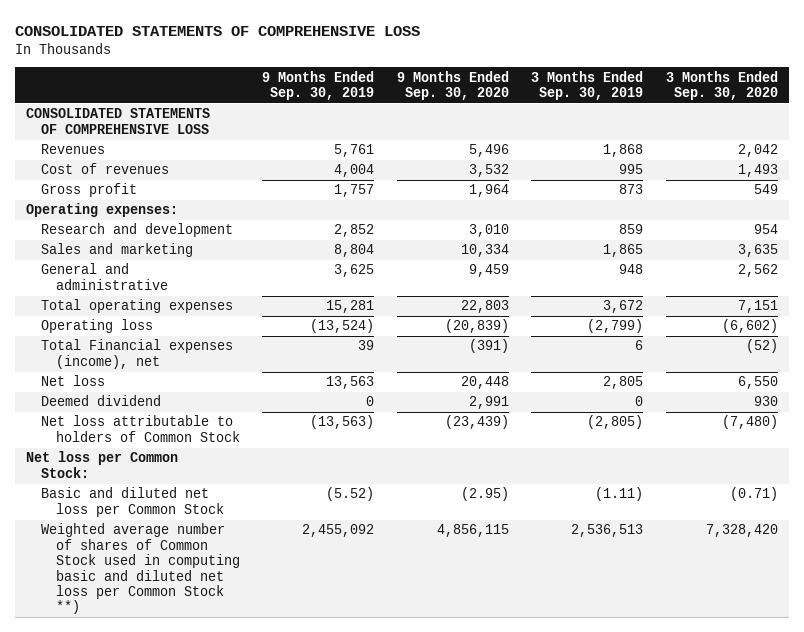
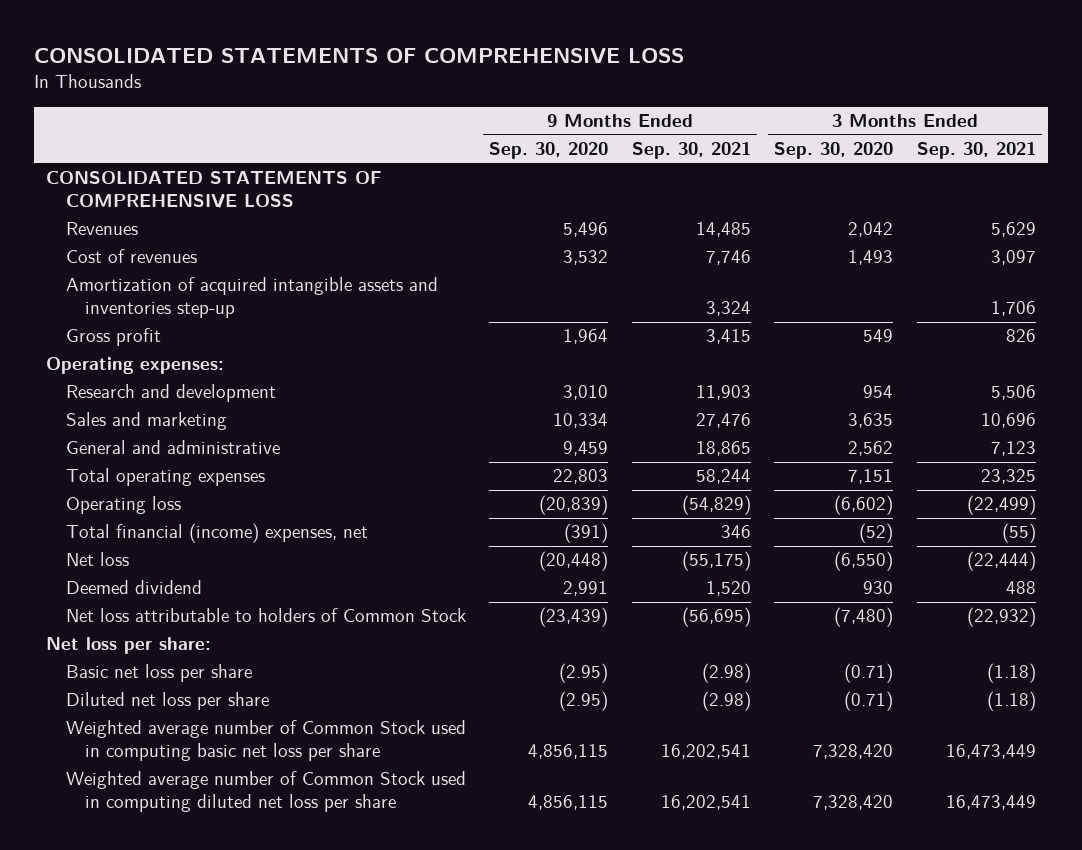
- | 9 Months Ended Sep. 30, 2019 | 9 Months Ended Sep. 30, 2020 | 3 Months Ended Sep. 30, 2019 | 3 Months Ended Sep. 30, 2020
+ | 9 Months Ended Sep. 30, 2020 | 9 Months Ended Sep. 30, 2021 | 3 Months Ended Sep. 30, 2020 | 3 Months Ended Sep. 30, 2021
+ Amortization of acquired intangible assets and inventories step-up | | 3,324 | | 1,706
- Total Financial expenses (income), net | 39 | (391) | 6 | (52)
- Net loss | 13,563 | 20,448 | 2,805 | 6,550
+ Total financial (income) expenses, net | (391) | 346 | (52) | (55)
+ Net loss | (20,448) | (55,175) | (6,550) | (22,444)
- Net loss per Common Stock:
- Basic and diluted net loss per Common Stock | (5.52) | (2.95) | (1.11) | (0.71)
- Weighted average number of shares of Common Stock used in computing basic and diluted net loss per Common Stock **) | 2,455,092 | 4,856,115 | 2,536,513 | 7,328,420
+ Net loss per share:
+ Basic net loss per share | (2.95) | (2.98) | (0.71) | (1.18)
+ Diluted net loss per share | (2.95) | (2.98) | (0.71) | (1.18)
+ Weighted average number of Common Stock used in computing basic net loss per share | 4,856,115 | 16,202,541 | 7,328,420 | 16,473,449
+ Weighted average number of Common Stock used in computing diluted net loss per share | 4,856,115 | 16,202,541 | 7,328,420 | 16,473,449

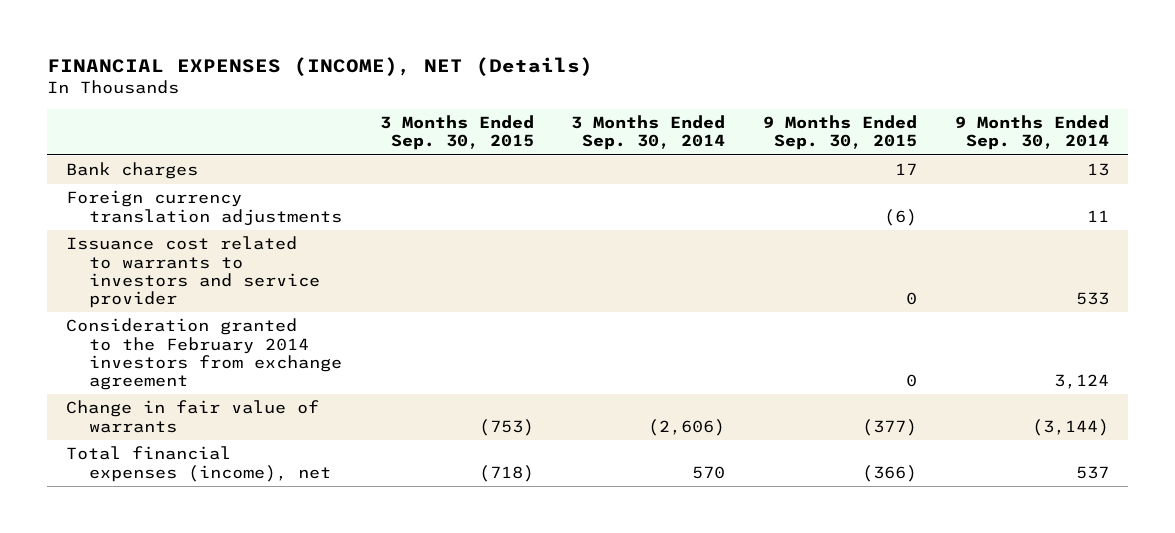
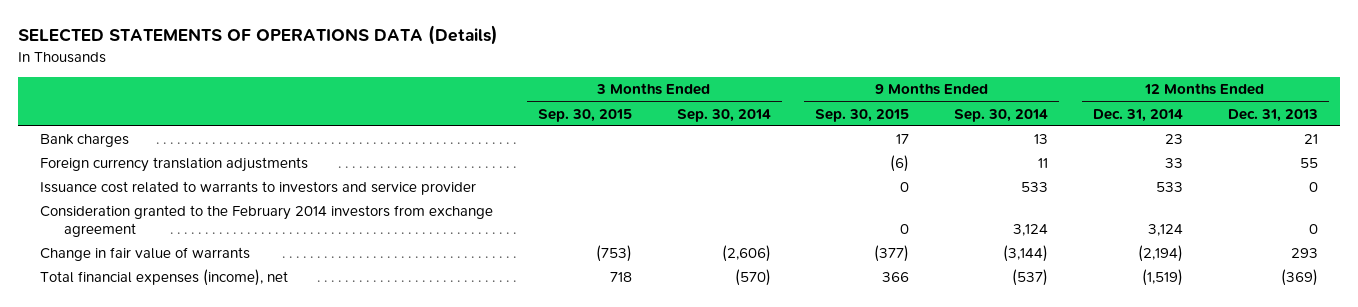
- FINANCIAL EXPENSES (INCOME), NET (Details)
+ SELECTED STATEMENTS OF OPERATIONS DATA (Details)
- | 3 Months Ended Sep. 30, 2015 | 3 Months Ended Sep. 30, 2014 | 9 Months Ended Sep. 30, 2015 | 9 Months Ended Sep. 30, 2014
+ | 3 Months Ended Sep. 30, 2015 | 3 Months Ended Sep. 30, 2014 | 9 Months Ended Sep. 30, 2015 | 9 Months Ended Sep. 30, 2014 | 12 Months Ended Dec. 31, 2014 | 12 Months Ended Dec. 31, 2013
- Total financial expenses (income), net | (718) | 570 | (366) | 537
+ Total financial expenses (income), net | 718 | (570) | 366 | (537) | (1,519) | (369)

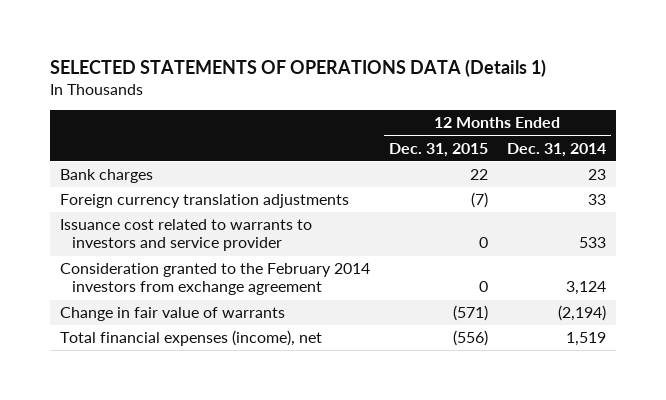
- SELECTED STATEMENTS OF OPERATIONS DATA (Details)
+ SELECTED STATEMENTS OF OPERATIONS DATA (Details 1)
- | 3 Months Ended Sep. 30, 2015 | 3 Months Ended Sep. 30, 2014 | 9 Months Ended Sep. 30, 2015 | 9 Months Ended Sep. 30, 2014 | 12 Months Ended Dec. 31, 2014 | 12 Months Ended Dec. 31, 2013
+ | 12 Months Ended Dec. 31, 2015 | 12 Months Ended Dec. 31, 2014
- Total financial expenses (income), net | 718 | (570) | 366 | (537) | (1,519) | (369)
+ Total financial expenses (income), net | (556) | 1,519

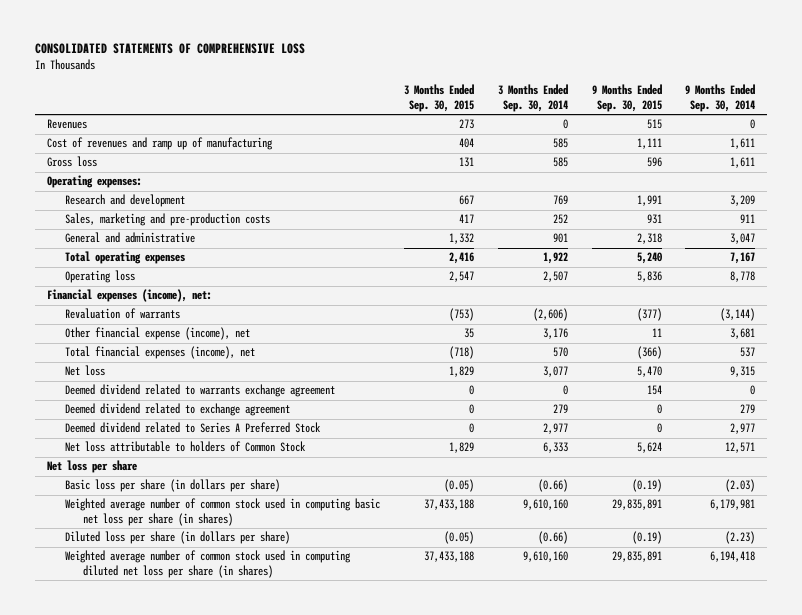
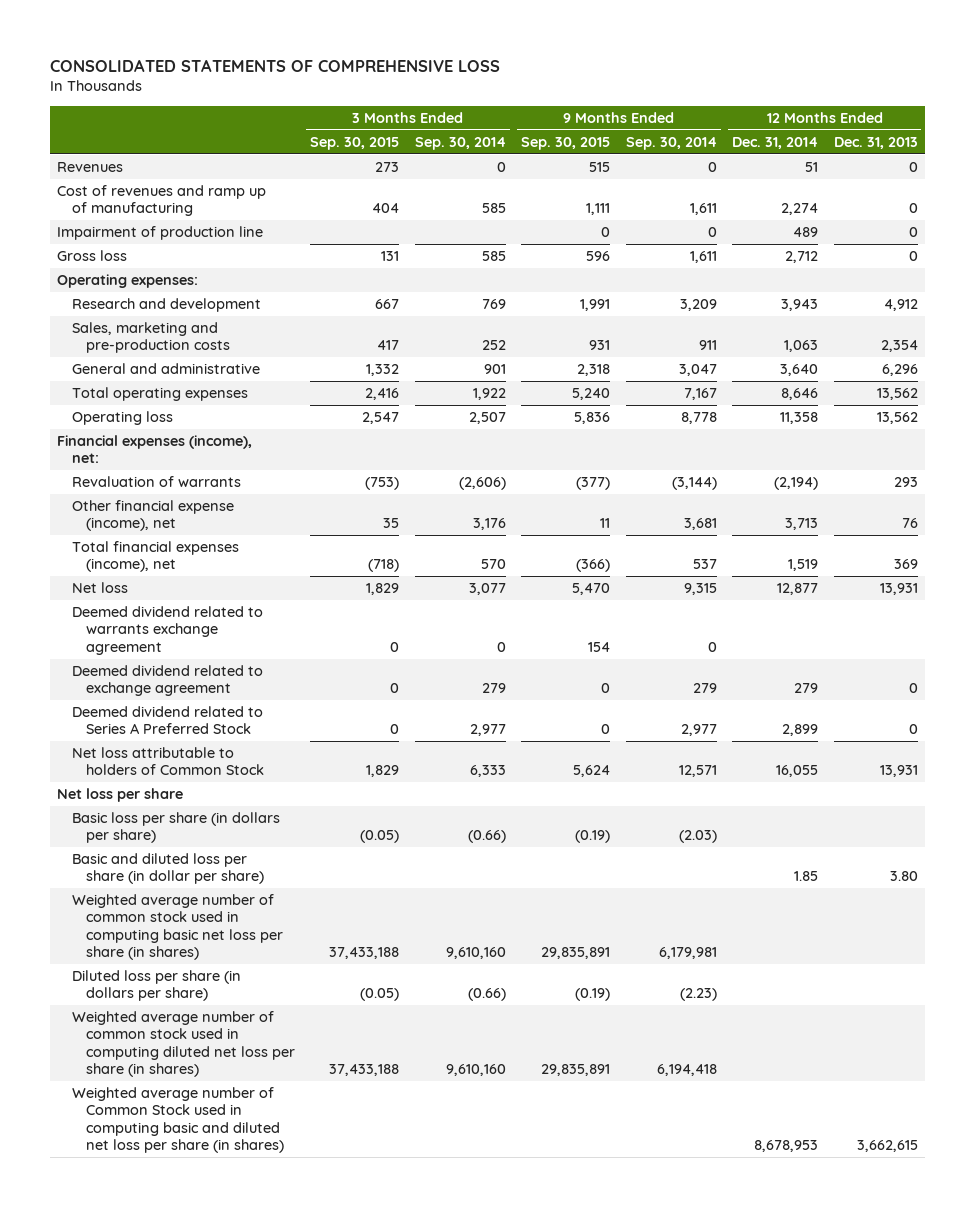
- | 3 Months Ended Sep. 30, 2015 | 3 Months Ended Sep. 30, 2014 | 9 Months Ended Sep. 30, 2015 | 9 Months Ended Sep. 30, 2014
+ | 3 Months Ended Sep. 30, 2015 | 3 Months Ended Sep. 30, 2014 | 9 Months Ended Sep. 30, 2015 | 9 Months Ended Sep. 30, 2014 | 12 Months Ended Dec. 31, 2014 | 12 Months Ended Dec. 31, 2013
+ Impairment of production line | | | 0 | 0 | 489 | 0
+ Basic and diluted loss per share (in dollar per share) | | | | | 1.85 | 3.80
+ Weighted average number of Common Stock used in computing basic and diluted net loss per share (in shares) | | | | | 8,678,953 | 3,662,615

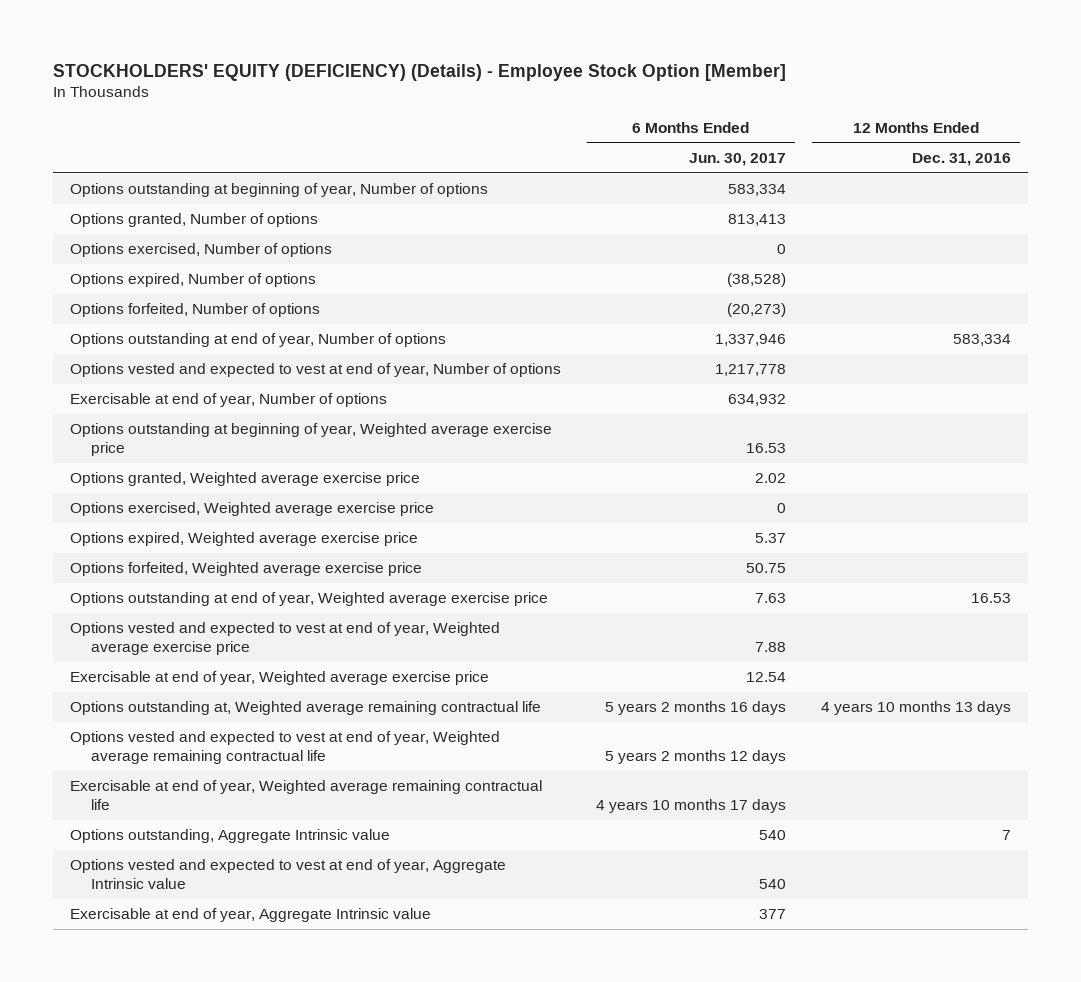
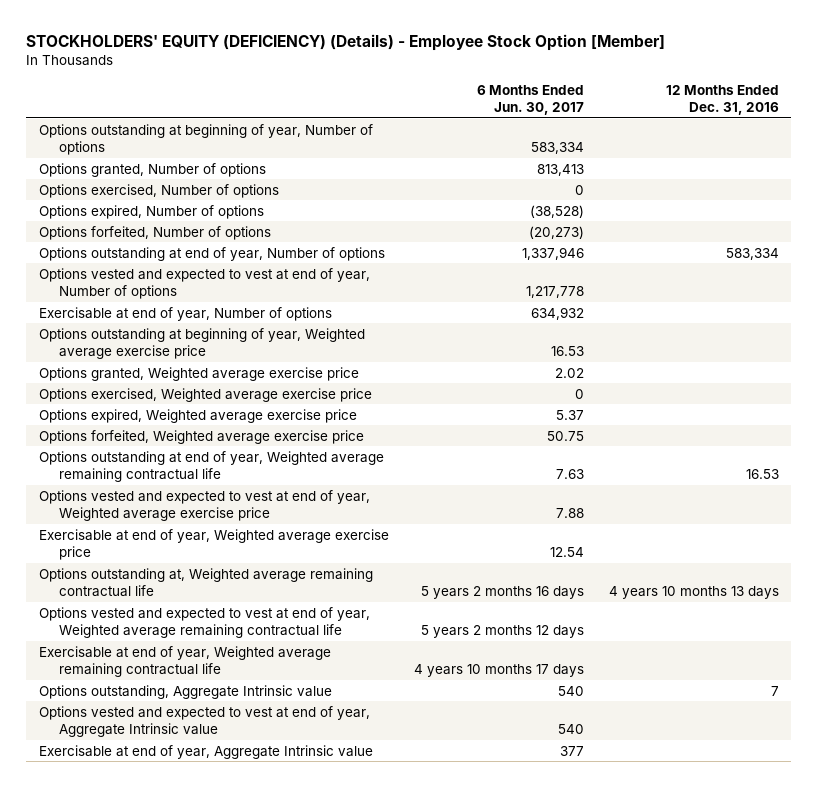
- Options outstanding at end of year, Weighted average exercise price | 7.63 | 16.53
+ Options outstanding at end of year, Weighted average remaining contractual life | 7.63 | 16.53

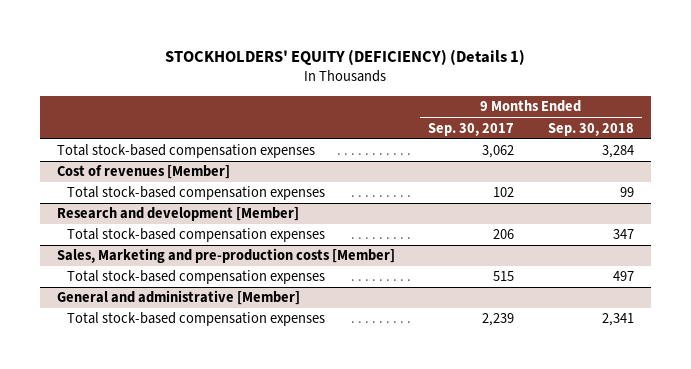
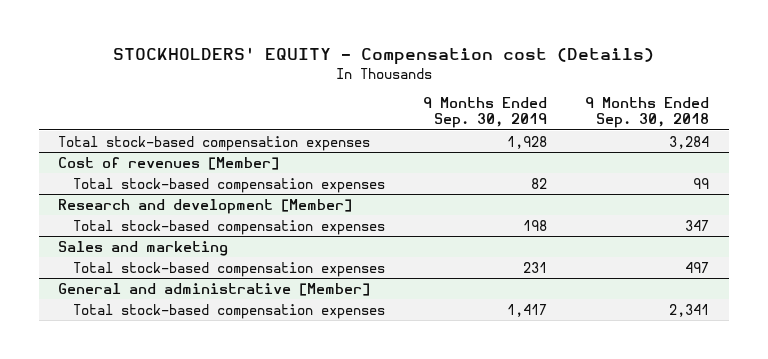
- STOCKHOLDERS' EQUITY (DEFICIENCY) (Details 1)
+ STOCKHOLDERS' EQUITY - Compensation cost (Details)
- | 9 Months Ended Sep. 30, 2017 | 9 Months Ended Sep. 30, 2018
+ | 9 Months Ended Sep. 30, 2019 | 9 Months Ended Sep. 30, 2018
- Sales, Marketing and pre-production costs [Member]
+ Sales and marketing

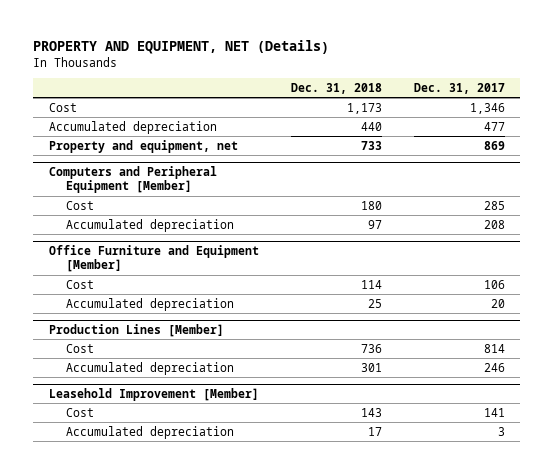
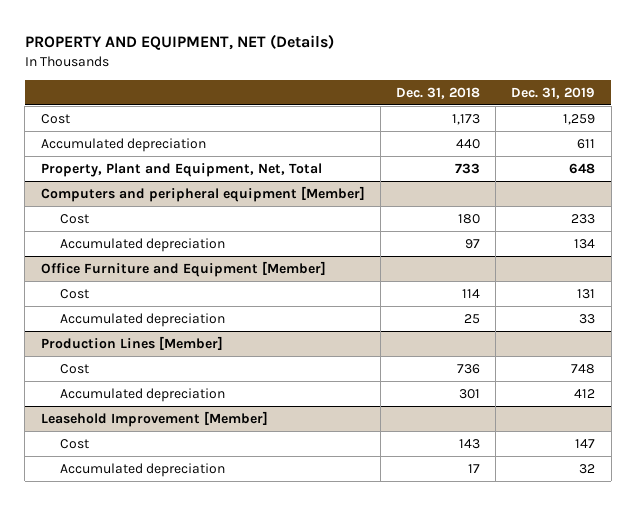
- | Dec. 31, 2018 | Dec. 31, 2017
+ | Dec. 31, 2018 | Dec. 31, 2019
- Property and equipment, net | 733 | 869
- Computers and Peripheral Equipment [Member]
+ Property, Plant and Equipment, Net, Total | 733 | 648
+ Computers and peripheral equipment [Member]

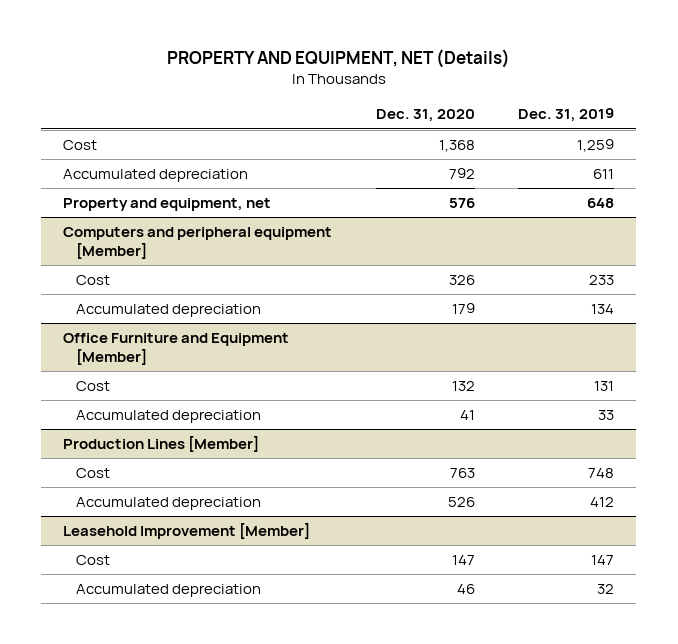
- | Dec. 31, 2018 | Dec. 31, 2019
+ | Dec. 31, 2020 | Dec. 31, 2019
- Property, Plant and Equipment, Net, Total | 733 | 648
+ Property and equipment, net | 576 | 648

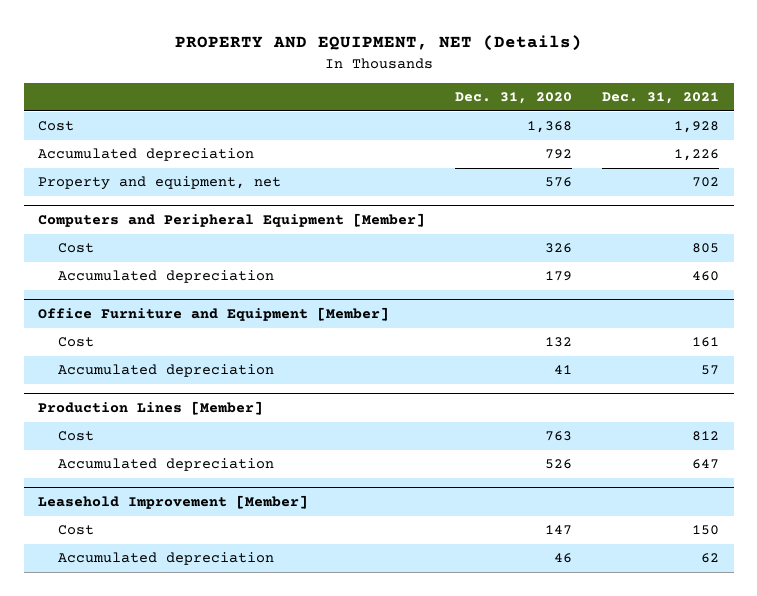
- | Dec. 31, 2020 | Dec. 31, 2019
+ | Dec. 31, 2020 | Dec. 31, 2021
- Computers and peripheral equipment [Member]
+ Computers and Peripheral Equipment [Member]

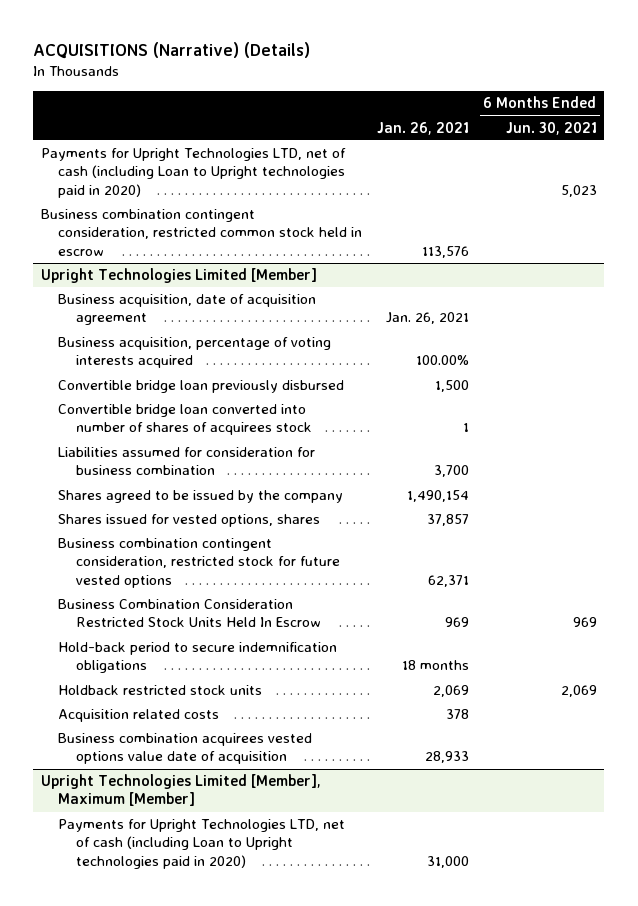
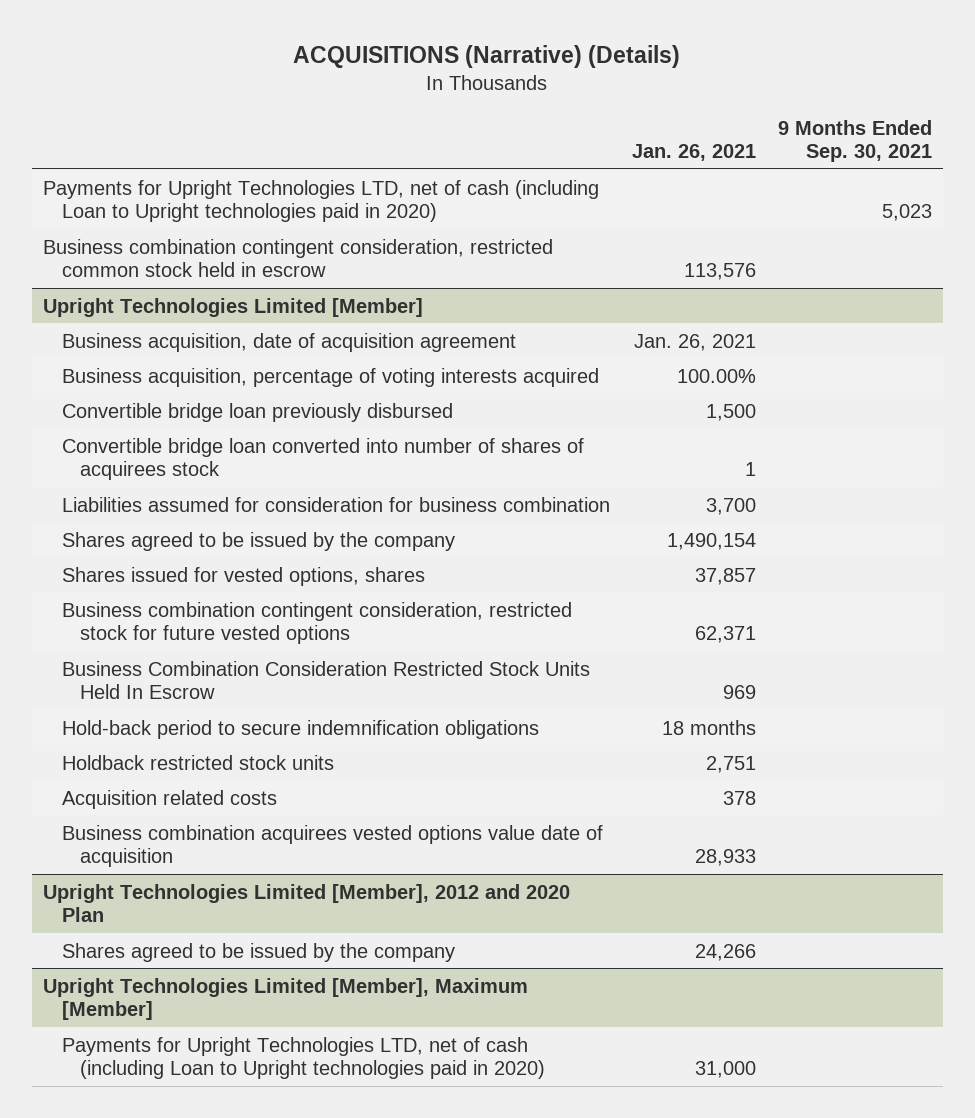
- | Jan. 26, 2021 | 6 Months Ended Jun. 30, 2021
+ | Jan. 26, 2021 | 9 Months Ended Sep. 30, 2021
@ Upright Technologies Limited [Member]
- Holdback restricted stock units | 2,069 | 2,069
+ Holdback restricted stock units | 2,751 |
+ Upright Technologies Limited [Member], 2012 and 2020 Plan
+ Shares agreed to be issued by the company | 24,266 |

